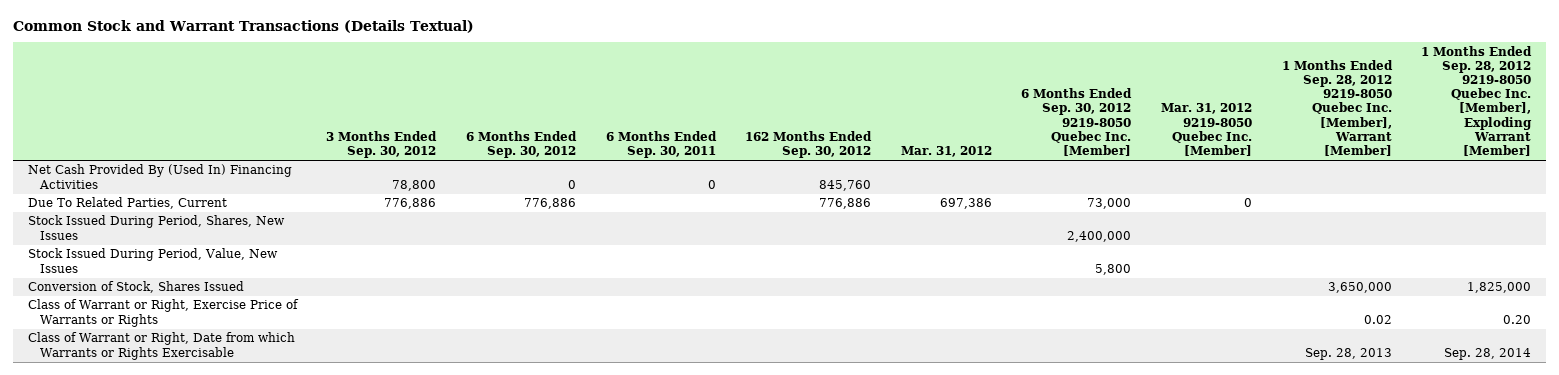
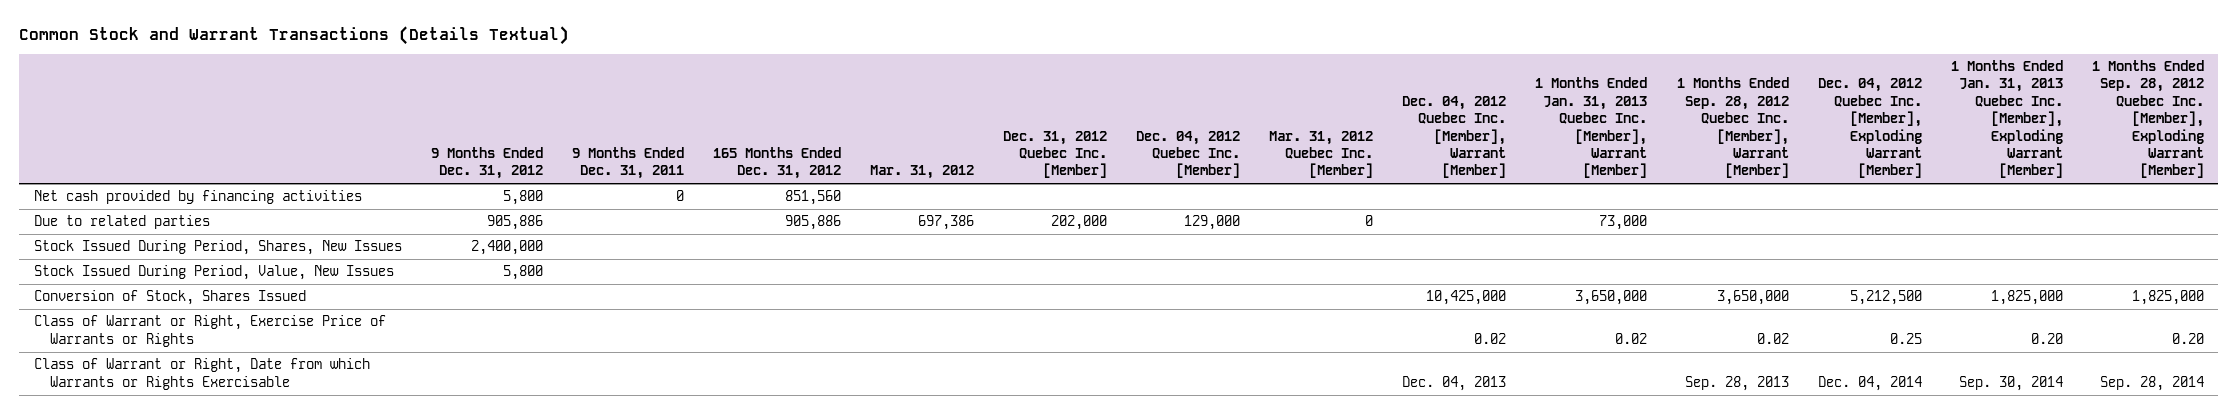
- | 3 Months Ended Sep. 30, 2012 | 6 Months Ended Sep. 30, 2012 | 6 Months Ended Sep. 30, 2011 | 162 Months Ended Sep. 30, 2012 | Mar. 31, 2012 | 6 Months Ended Sep. 30, 2012 9219-8050 Quebec Inc. [Member] | Mar. 31, 2012 9219-8050 Quebec Inc. [Member] | 1 Months Ended Sep. 28, 2012 9219-8050 Quebec Inc. [Member], Warrant [Member] | 1 Months Ended Sep. 28, 2012 9219-8050 Quebec Inc. [Member], Exploding Warrant [Member]
+ | 9 Months Ended Dec. 31, 2012 | 9 Months Ended Dec. 31, 2011 | 165 Months Ended Dec. 31, 2012 | Mar. 31, 2012 | Dec. 31, 2012 Quebec Inc. [Member] | Dec. 04, 2012 Quebec Inc. [Member] | Mar. 31, 2012 Quebec Inc. [Member] | Dec. 04, 2012 Quebec Inc. [Member], Warrant [Member] | 1 Months Ended Jan. 31, 2013 Quebec Inc. [Member], Warrant [Member] | 1 Months Ended Sep. 28, 2012 Quebec Inc. [Member], Warrant [Member] | Dec. 04, 2012 Quebec Inc. [Member], Exploding Warrant [Member] | 1 Months Ended Jan. 31, 2013 Quebec Inc. [Member], Exploding Warrant [Member] | 1 Months Ended Sep. 28, 2012 Quebec Inc. [Member], Exploding Warrant [Member]
- Net Cash Provided By (Used In) Financing Activities | 78,800 | 0 | 0 | 845,760 | | | | |
- Due To Related Parties, Current | 776,886 | 776,886 | | 776,886 | 697,386 | 73,000 | 0 | |
+ Net cash provided by financing activities | 5,800 | 0 | 851,560 | | | | | | | | | |
+ Due to related parties | 905,886 | | 905,886 | 697,386 | 202,000 | 129,000 | 0 | | 73,000 | | | |

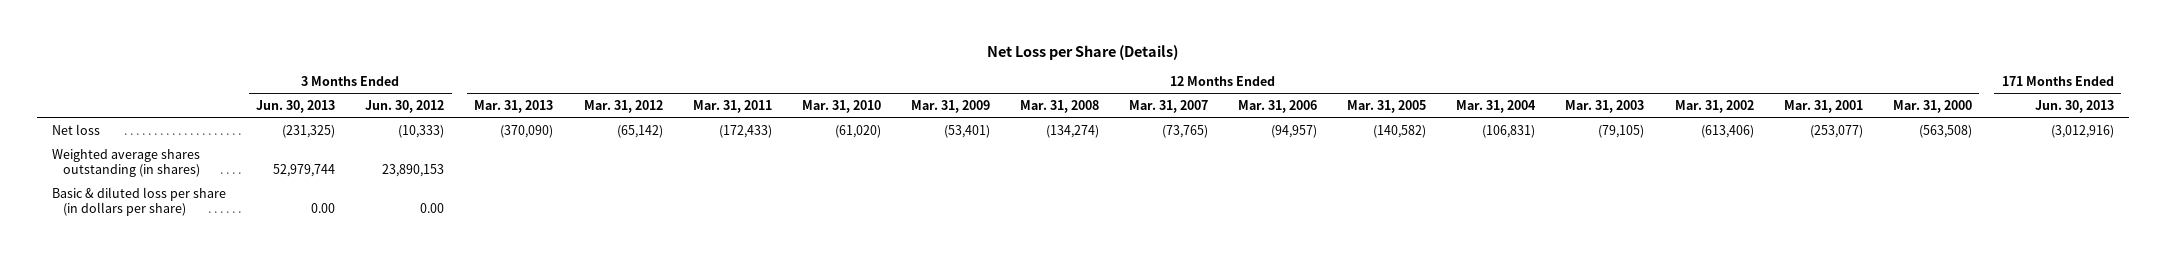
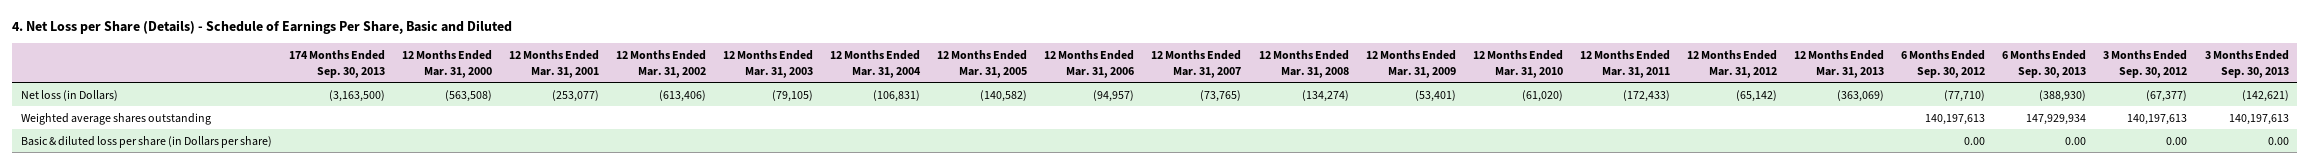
- Net Loss per Share (Details)
+ 4. Net Loss per Share (Details) - Schedule of Earnings Per Share, Basic and Diluted
- | 3 Months Ended Jun. 30, 2013 | 3 Months Ended Jun. 30, 2012 | 12 Months Ended Mar. 31, 2013 | 12 Months Ended Mar. 31, 2012 | 12 Months Ended Mar. 31, 2011 | 12 Months Ended Mar. 31, 2010 | 12 Months Ended Mar. 31, 2009 | 12 Months Ended Mar. 31, 2008 | 12 Months Ended Mar. 31, 2007 | 12 Months Ended Mar. 31, 2006 | 12 Months Ended Mar. 31, 2005 | 12 Months Ended Mar. 31, 2004 | 12 Months Ended Mar. 31, 2003 | 12 Months Ended Mar. 31, 2002 | 12 Months Ended Mar. 31, 2001 | 12 Months Ended Mar. 31, 2000 | 171 Months Ended Jun. 30, 2013
+ | 174 Months Ended Sep. 30, 2013 | 12 Months Ended Mar. 31, 2000 | 12 Months Ended Mar. 31, 2001 | 12 Months Ended Mar. 31, 2002 | 12 Months Ended Mar. 31, 2003 | 12 Months Ended Mar. 31, 2004 | 12 Months Ended Mar. 31, 2005 | 12 Months Ended Mar. 31, 2006 | 12 Months Ended Mar. 31, 2007 | 12 Months Ended Mar. 31, 2008 | 12 Months Ended Mar. 31, 2009 | 12 Months Ended Mar. 31, 2010 | 12 Months Ended Mar. 31, 2011 | 12 Months Ended Mar. 31, 2012 | 12 Months Ended Mar. 31, 2013 | 6 Months Ended Sep. 30, 2012 | 6 Months Ended Sep. 30, 2013 | 3 Months Ended Sep. 30, 2012 | 3 Months Ended Sep. 30, 2013
- Net loss | (231,325) | (10,333) | (370,090) | (65,142) | (172,433) | (61,020) | (53,401) | (134,274) | (73,765) | (94,957) | (140,582) | (106,831) | (79,105) | (613,406) | (253,077) | (563,508) | (3,012,916)
- Weighted average shares outstanding (in shares) | 52,979,744 | 23,890,153 | | | | | | | | | | | | | | |
- Basic & diluted loss per share (in dollars per share) | 0.00 | 0.00 | | | | | | | | | | | | | | |
+ Net loss (in Dollars) | (3,163,500) | (563,508) | (253,077) | (613,406) | (79,105) | (106,831) | (140,582) | (94,957) | (73,765) | (134,274) | (53,401) | (61,020) | (172,433) | (65,142) | (363,069) | (77,710) | (388,930) | (67,377) | (142,621)
+ Weighted average shares outstanding | | | | | | | | | | | | | | | | 140,197,613 | 147,929,934 | 140,197,613 | 140,197,613
+ Basic & diluted loss per share (in Dollars per share) | | | | | | | | | | | | | | | | 0.00 | 0.00 | 0.00 | 0.00

